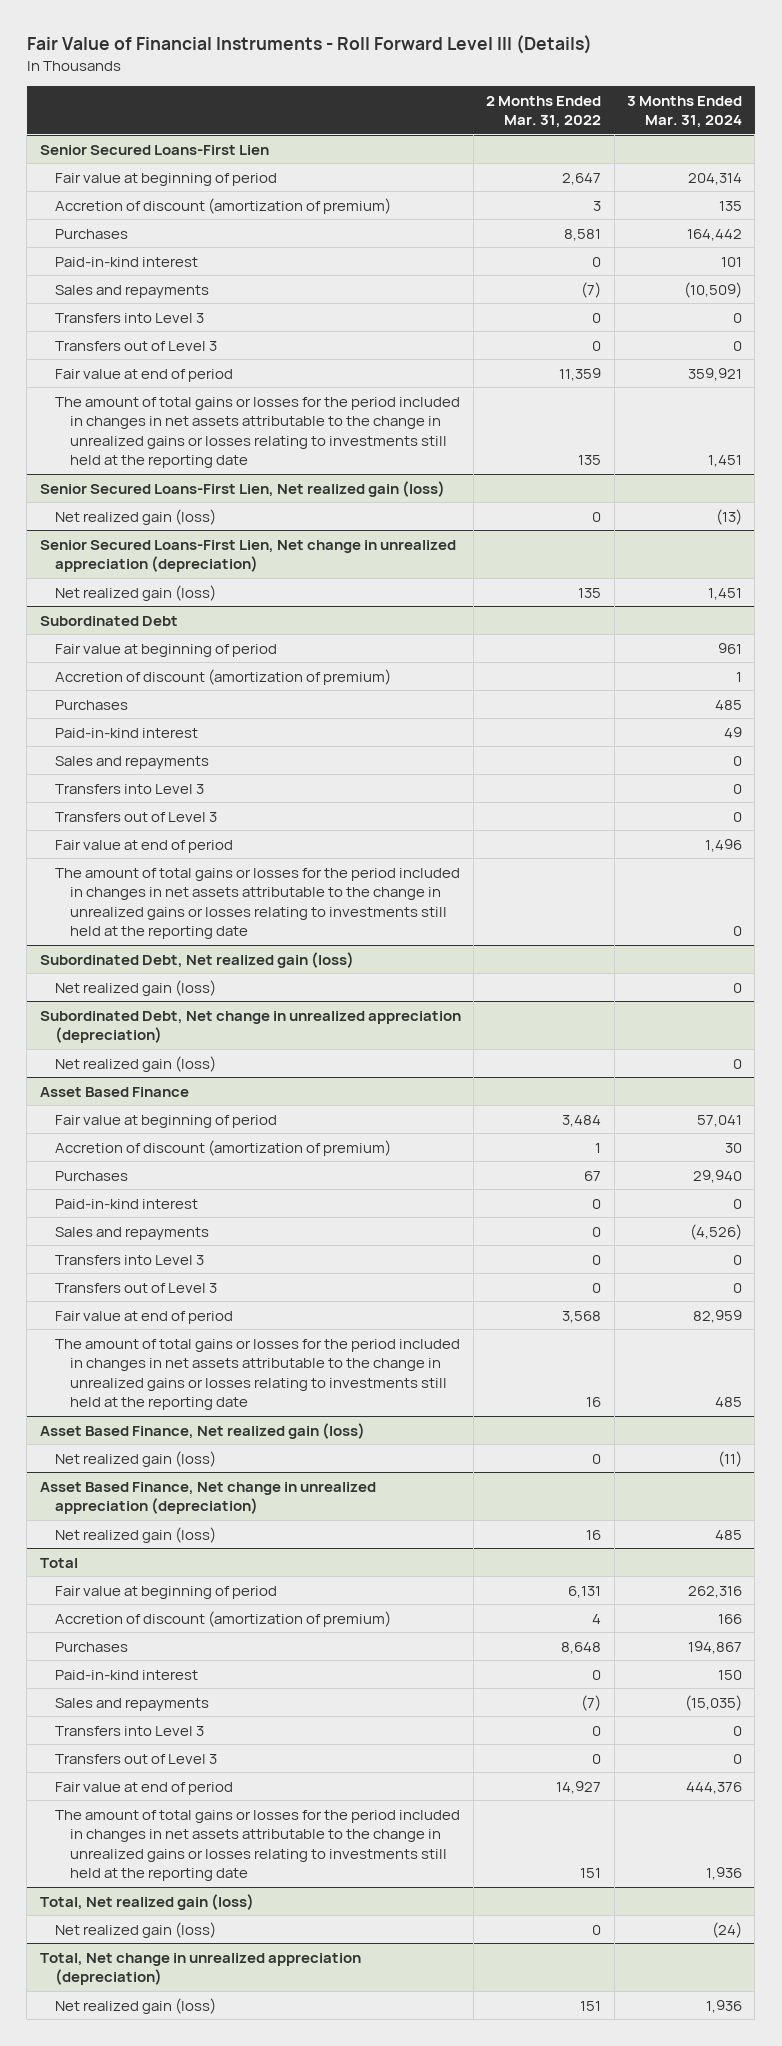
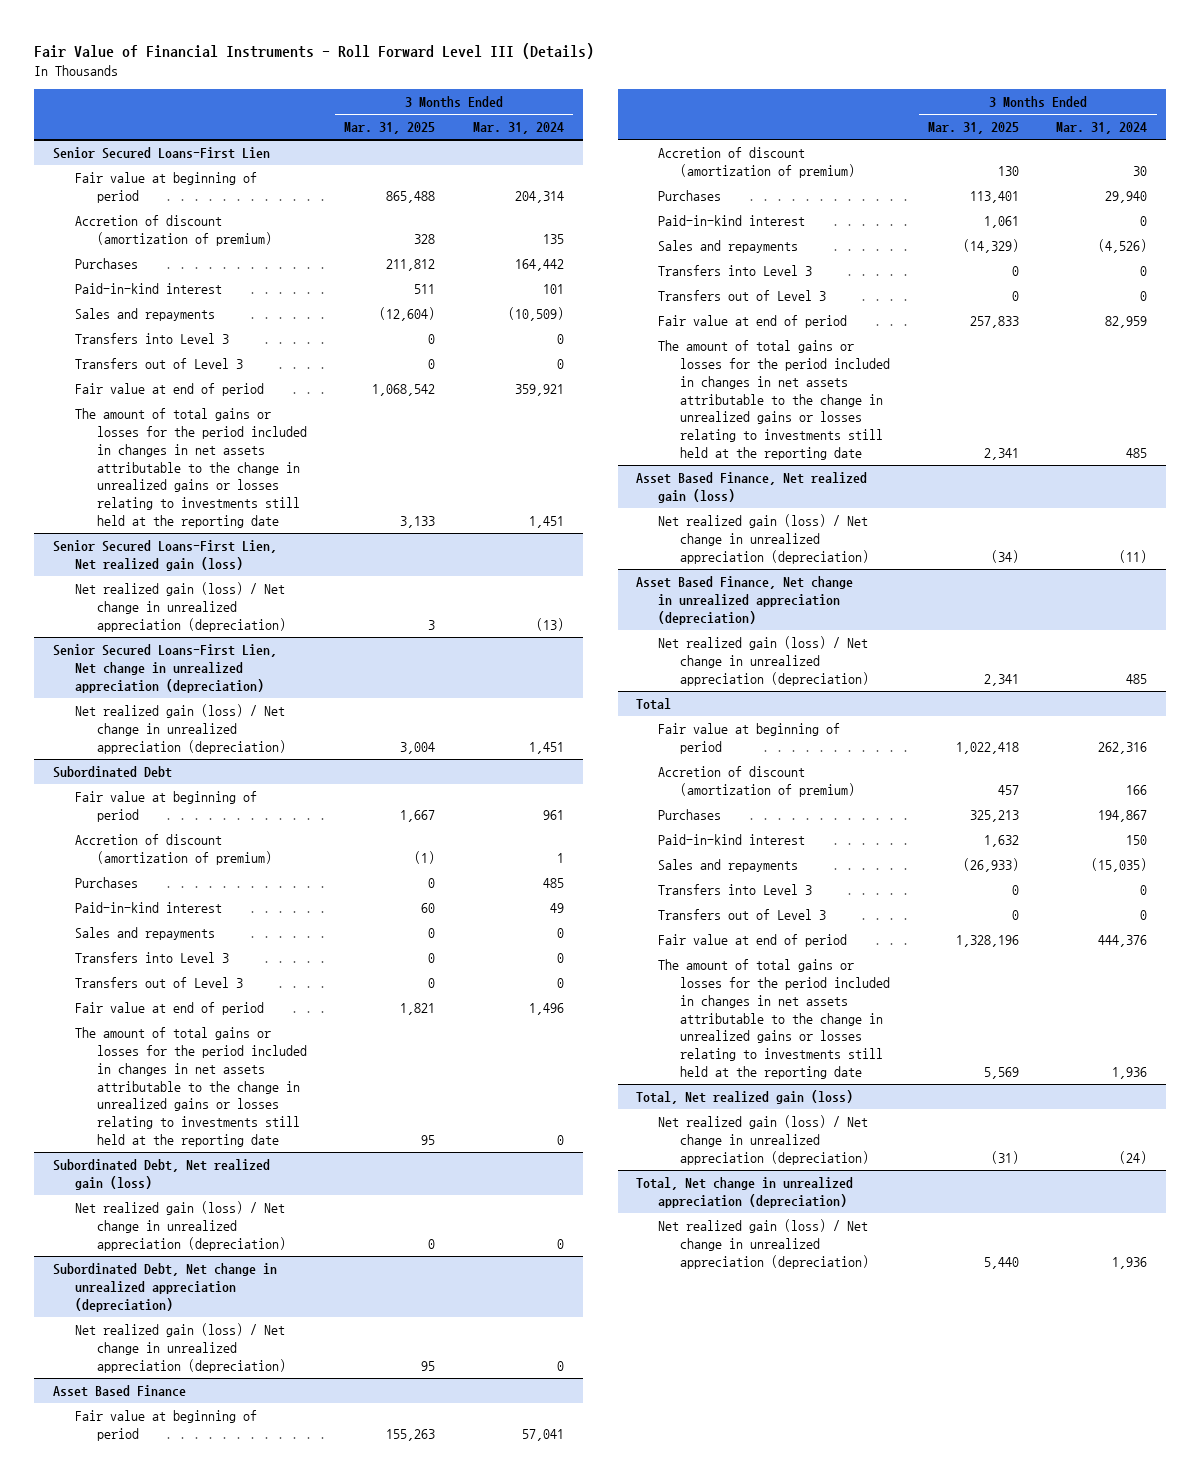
- | 2 Months Ended Mar. 31, 2022 | 3 Months Ended Mar. 31, 2024
+ | 3 Months Ended Mar. 31, 2025 | 3 Months Ended Mar. 31, 2024
@ Senior Secured Loans-First Lien, Net realized gain (loss)
- Net realized gain (loss) | 0 | (13)
+ Net realized gain (loss) / Net change in unrealized appreciation (depreciation) | 3 | (13)
@ Senior Secured Loans-First Lien, Net change in unrealized appreciation (depreciation)
- Net realized gain (loss) | 135 | 1,451
+ Net realized gain (loss) / Net change in unrealized appreciation (depreciation) | 3,004 | 1,451
@ Subordinated Debt, Net realized gain (loss)
- Net realized gain (loss) | | 0
+ Net realized gain (loss) / Net change in unrealized appreciation (depreciation) | 0 | 0
@ Subordinated Debt, Net change in unrealized appreciation (depreciation)
- Net realized gain (loss) | | 0
+ Net realized gain (loss) / Net change in unrealized appreciation (depreciation) | 95 | 0
@ Asset Based Finance, Net realized gain (loss)
- Net realized gain (loss) | 0 | (11)
+ Net realized gain (loss) / Net change in unrealized appreciation (depreciation) | (34) | (11)
@ Asset Based Finance, Net change in unrealized appreciation (depreciation)
- Net realized gain (loss) | 16 | 485
+ Net realized gain (loss) / Net change in unrealized appreciation (depreciation) | 2,341 | 485
@ Total, Net realized gain (loss)
- Net realized gain (loss) | 0 | (24)
+ Net realized gain (loss) / Net change in unrealized appreciation (depreciation) | (31) | (24)
@ Total, Net change in unrealized appreciation (depreciation)
- Net realized gain (loss) | 151 | 1,936
+ Net realized gain (loss) / Net change in unrealized appreciation (depreciation) | 5,440 | 1,936

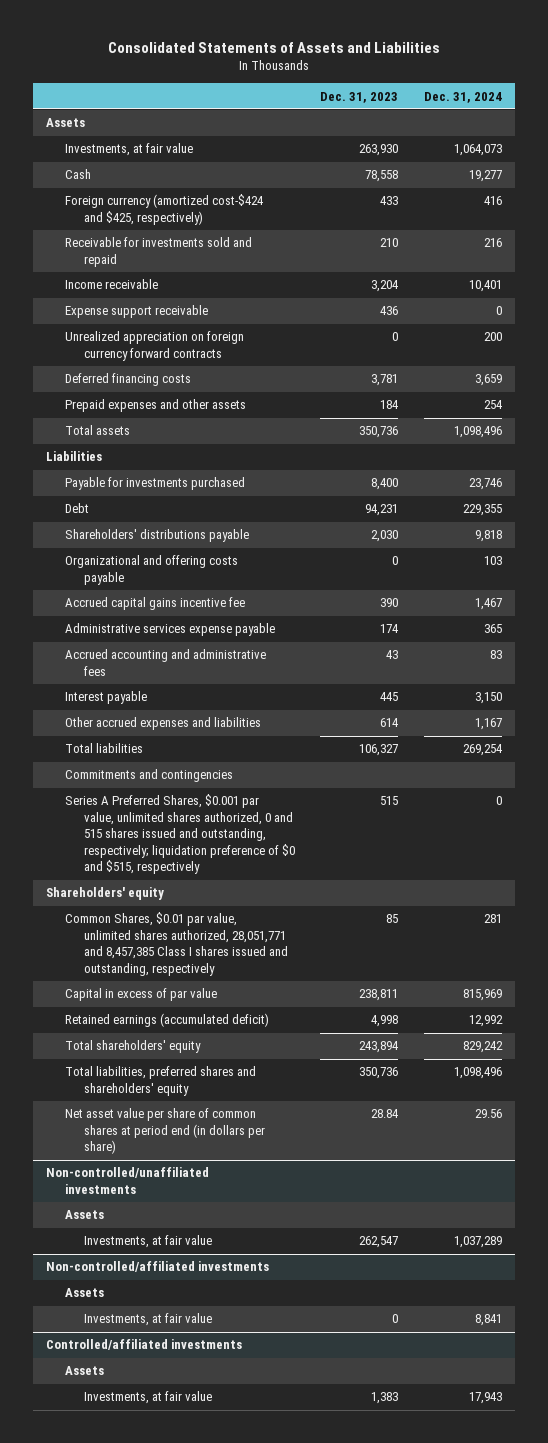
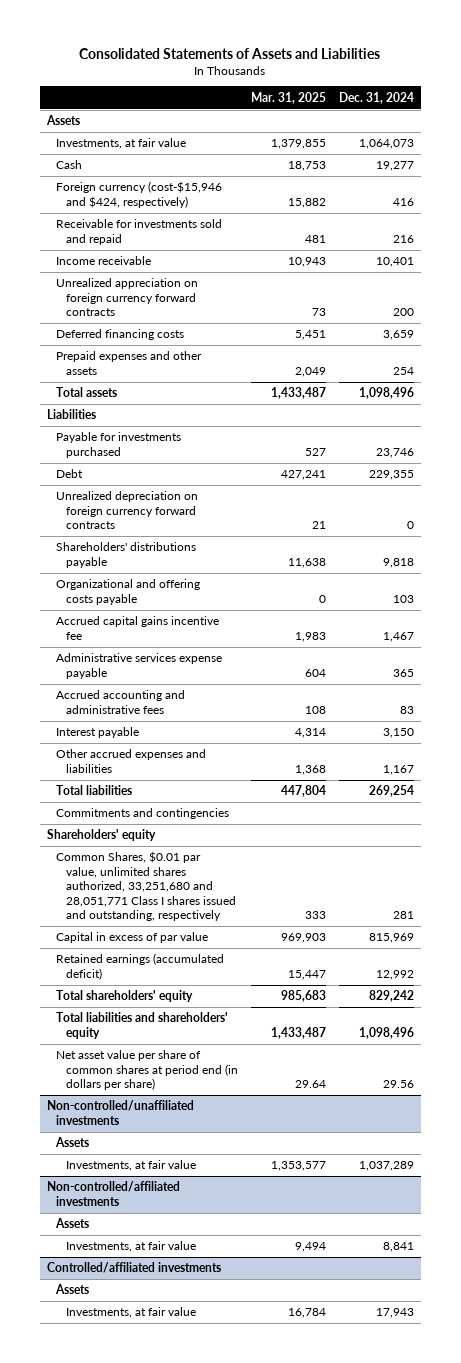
- | Dec. 31, 2023 | Dec. 31, 2024
+ | Mar. 31, 2025 | Dec. 31, 2024
- Foreign currency (amortized cost-$424 and $425, respectively) | 433 | 416
+ Foreign currency (cost-$15,946 and $424, respectively) | 15,882 | 416
- Expense support receivable | 436 | 0
+ Unrealized depreciation on foreign currency forward contracts | 21 | 0
- Series A Preferred Shares, $0.001 par value, unlimited shares authorized, 0 and 515 shares issued and outstanding, respectively; liquidation preference of $0 and $515, respectively | 515 | 0
- Common Shares, $0.01 par value, unlimited shares authorized, 28,051,771 and 8,457,385 Class I shares issued and outstanding, respectively | 85 | 281
+ Common Shares, $0.01 par value, unlimited shares authorized, 33,251,680 and 28,051,771 Class I shares issued and outstanding, respectively | 333 | 281
- Total liabilities, preferred shares and shareholders' equity | 350,736 | 1,098,496
+ Total liabilities and shareholders' equity | 1,433,487 | 1,098,496

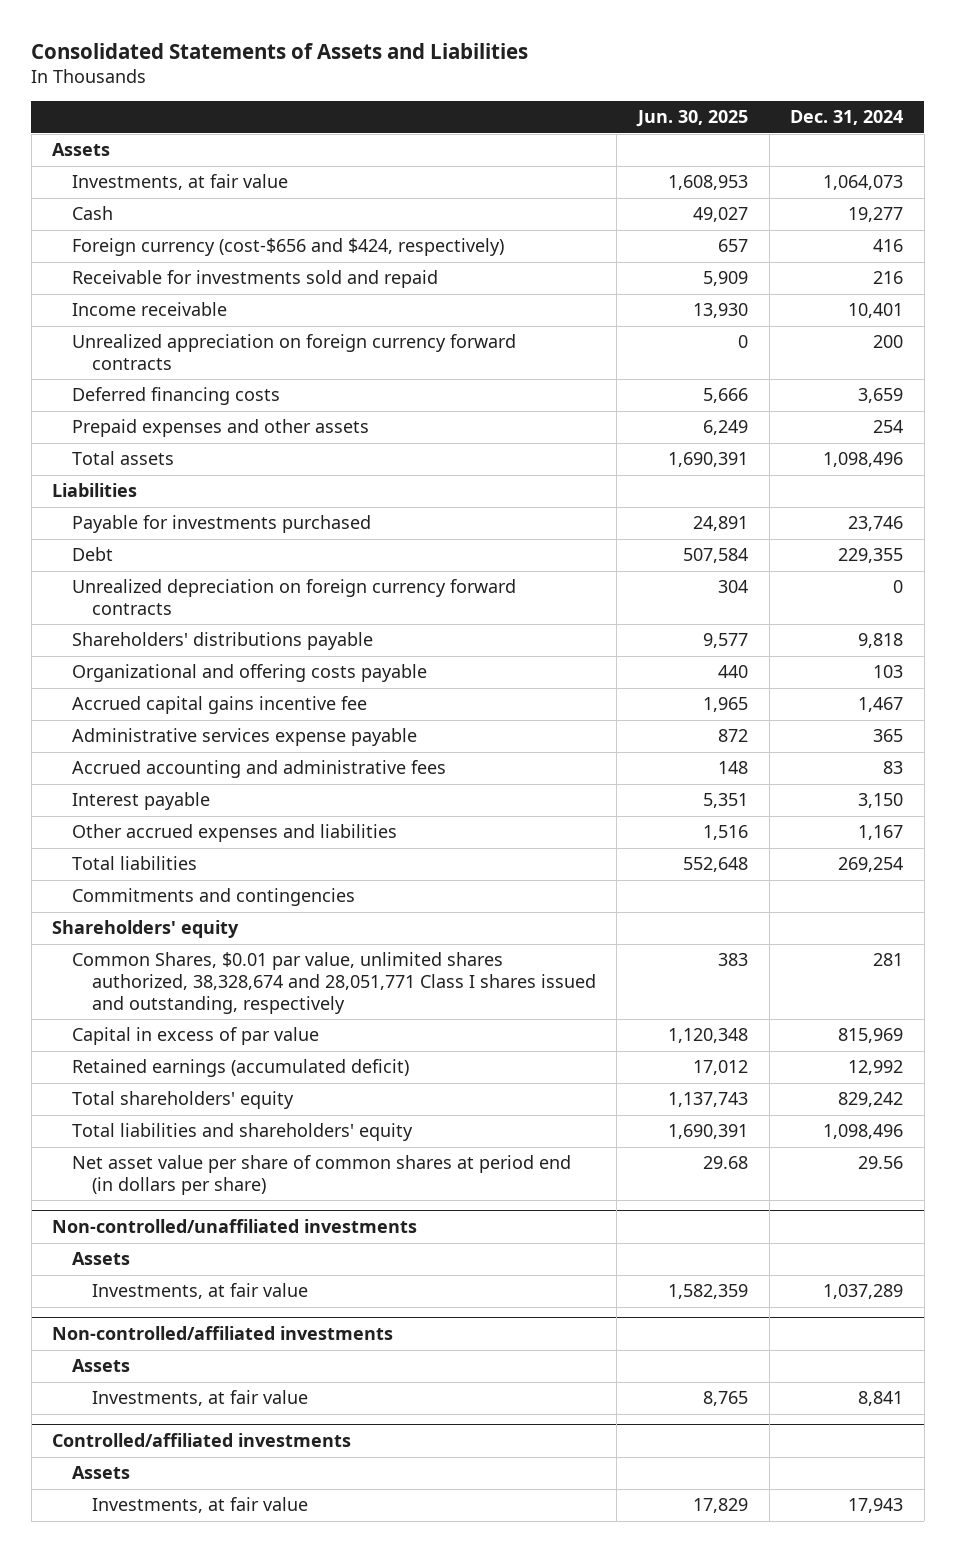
- | Mar. 31, 2025 | Dec. 31, 2024
+ | Jun. 30, 2025 | Dec. 31, 2024
- Foreign currency (cost-$15,946 and $424, respectively) | 15,882 | 416
+ Foreign currency (cost-$656 and $424, respectively) | 657 | 416
- Common Shares, $0.01 par value, unlimited shares authorized, 33,251,680 and 28,051,771 Class I shares issued and outstanding, respectively | 333 | 281
+ Common Shares, $0.01 par value, unlimited shares authorized, 38,328,674 and 28,051,771 Class I shares issued and outstanding, respectively | 383 | 281

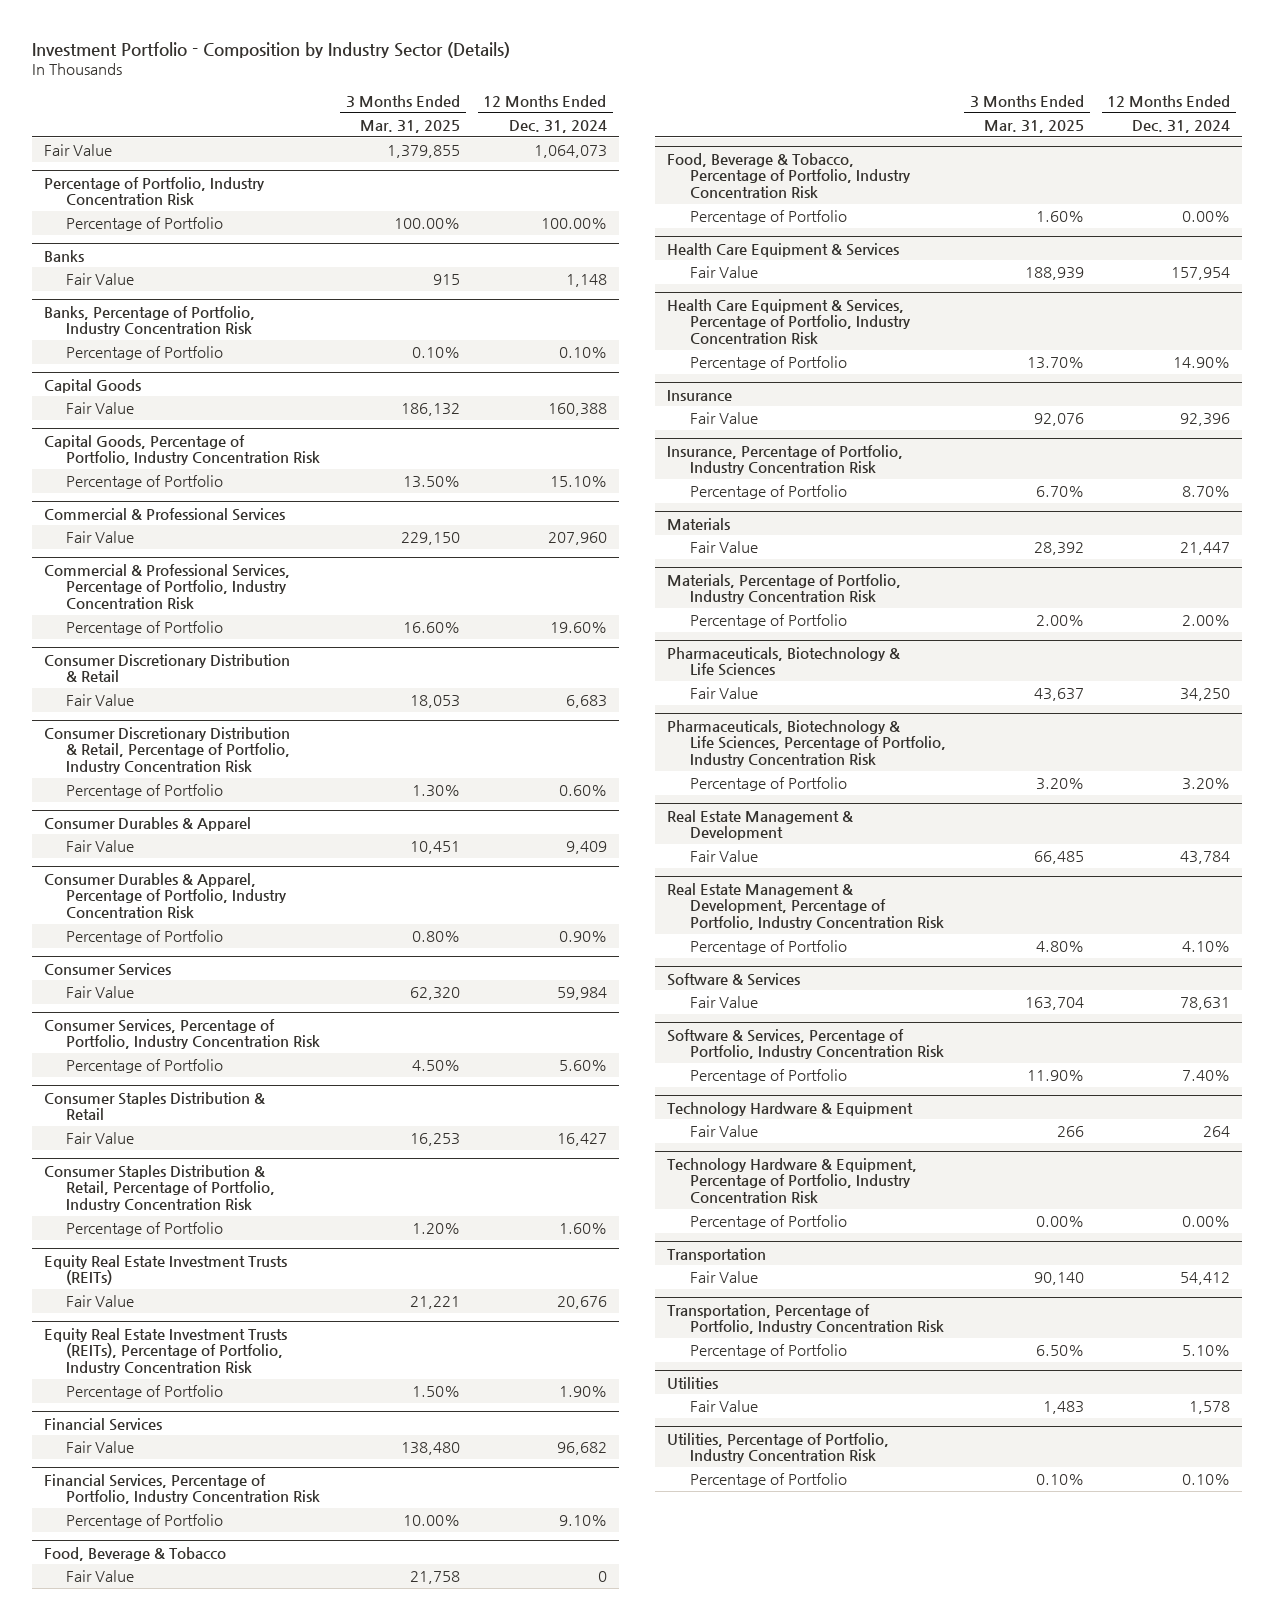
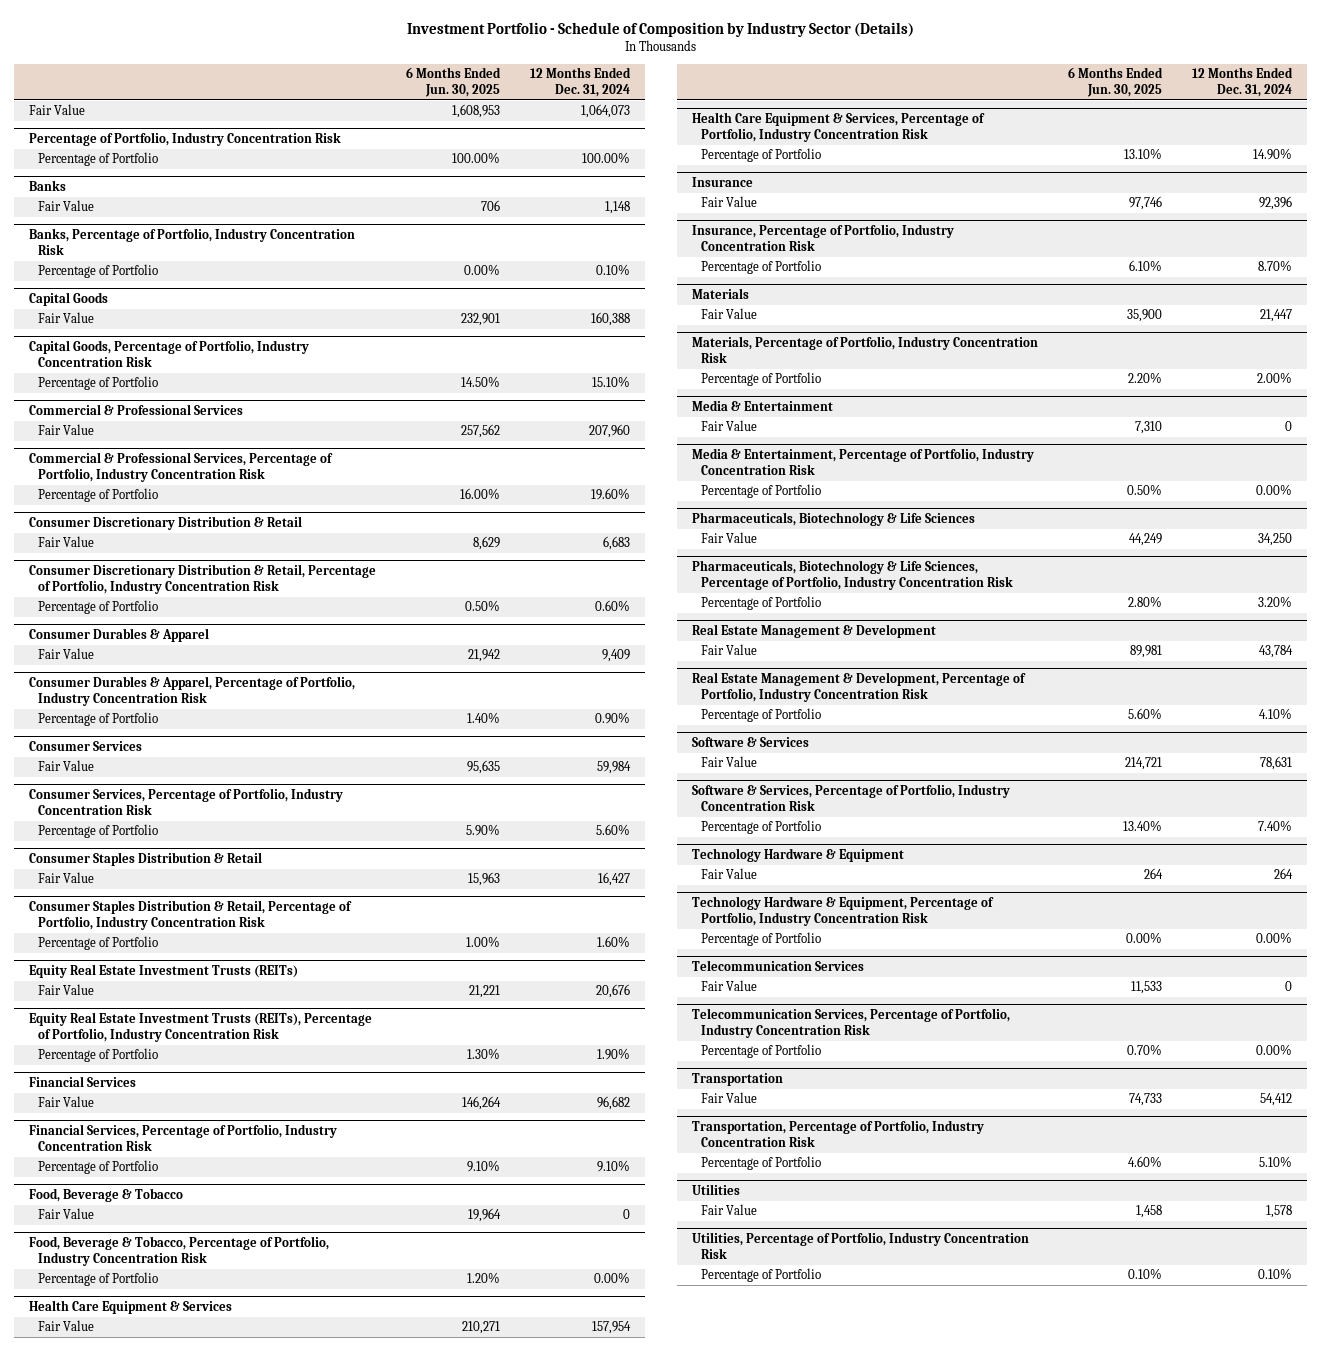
- Investment Portfolio - Composition by Industry Sector (Details)
+ Investment Portfolio - Schedule of Composition by Industry Sector (Details)
- | 3 Months Ended Mar. 31, 2025 | 12 Months Ended Dec. 31, 2024
+ | 6 Months Ended Jun. 30, 2025 | 12 Months Ended Dec. 31, 2024
+ Media & Entertainment
+ Fair Value | 7,310 | 0
+ Media & Entertainment, Percentage of Portfolio, Industry Concentration Risk
+ Percentage of Portfolio | 0.50% | 0.00%
+ Telecommunication Services
+ Fair Value | 11,533 | 0
+ Telecommunication Services, Percentage of Portfolio, Industry Concentration Risk
+ Percentage of Portfolio | 0.70% | 0.00%

